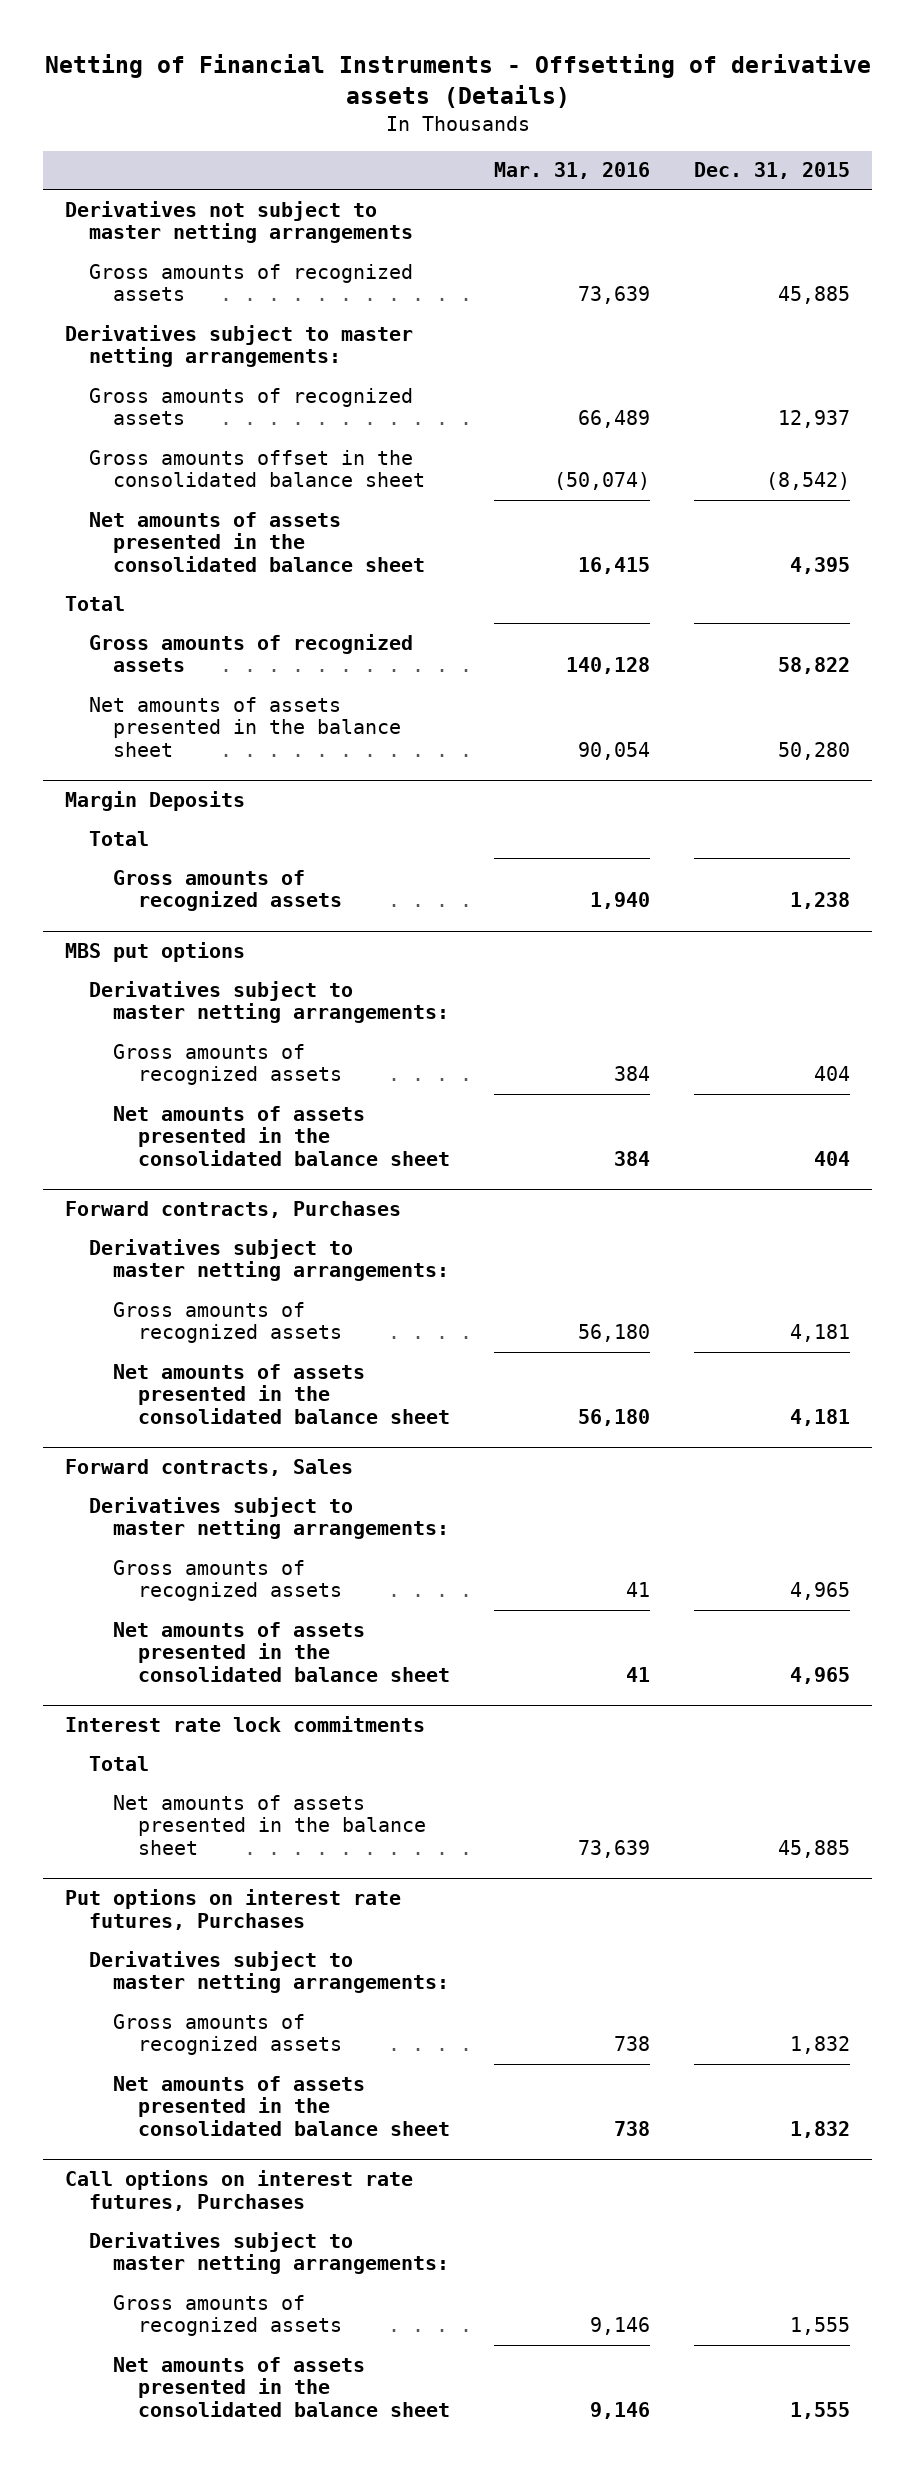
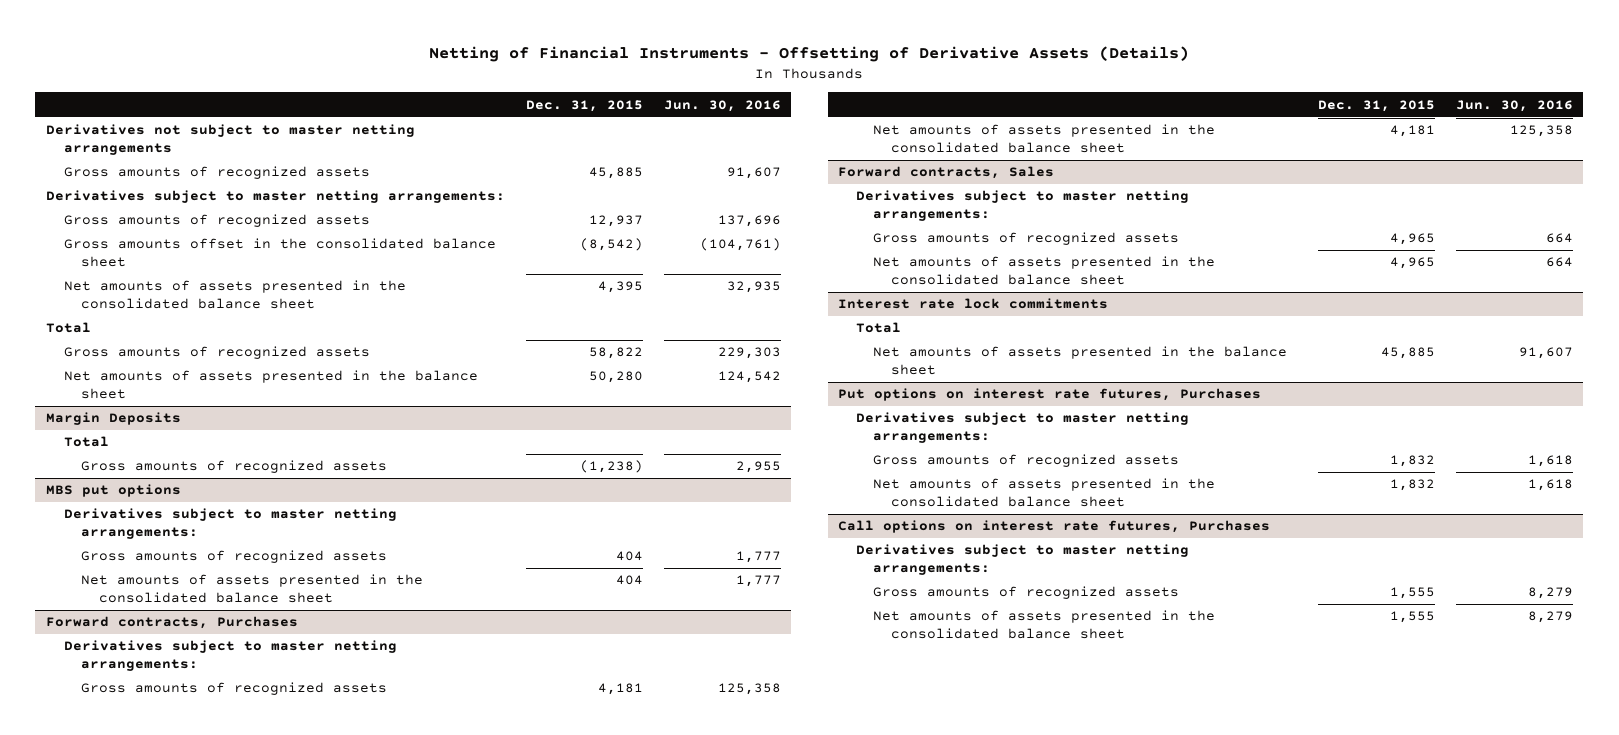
- Netting of Financial Instruments - Offsetting of derivative assets (Details)
+ Netting of Financial Instruments - Offsetting of Derivative Assets (Details)
- | Mar. 31, 2016 | Dec. 31, 2015
+ | Dec. 31, 2015 | Jun. 30, 2016
@ Margin Deposits
- Gross amounts of recognized assets | 1,940 | 1,238
+ Gross amounts of recognized assets | (1,238) | 2,955

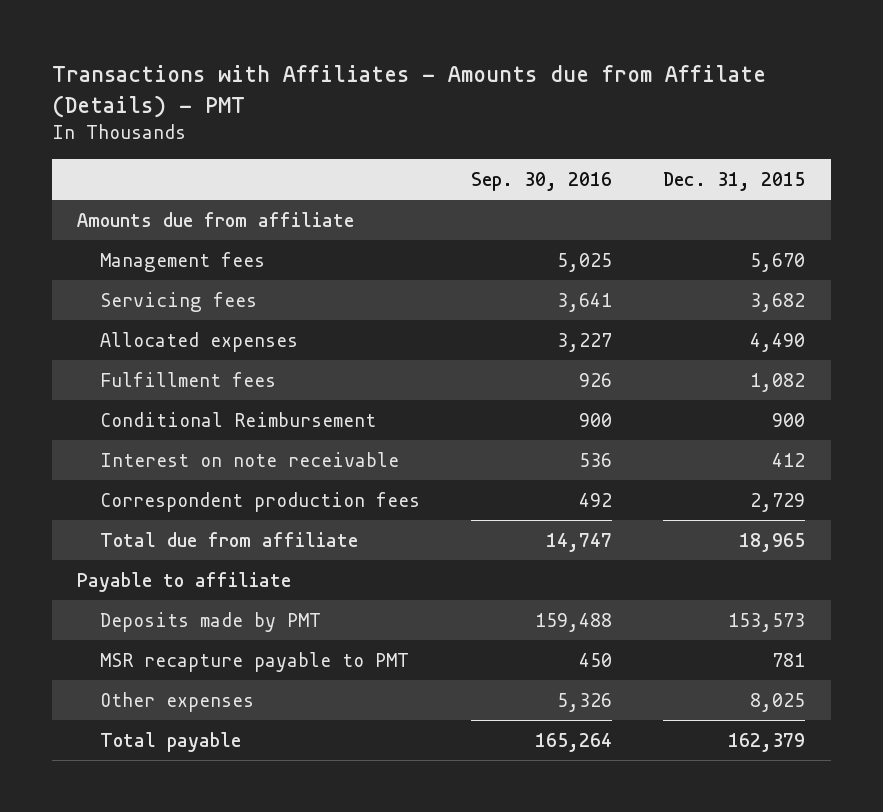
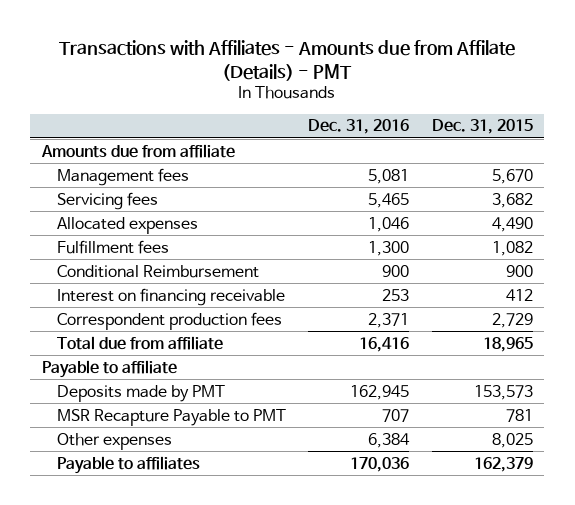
- | Sep. 30, 2016 | Dec. 31, 2015
+ | Dec. 31, 2016 | Dec. 31, 2015
- Interest on note receivable | 536 | 412
+ Interest on financing receivable | 253 | 412
- MSR recapture payable to PMT | 450 | 781
+ MSR Recapture Payable to PMT | 707 | 781
- Total payable | 165,264 | 162,379
+ Payable to affiliates | 170,036 | 162,379

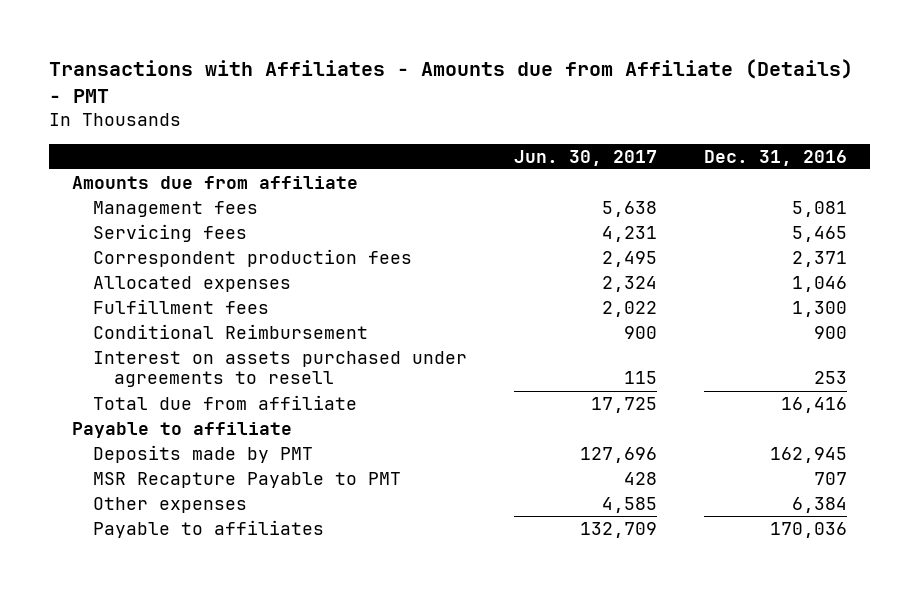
- Transactions with Affiliates - Amounts due from Affilate (Details) - PMT
+ Transactions with Affiliates - Amounts due from Affiliate (Details) - PMT
- | Dec. 31, 2016 | Dec. 31, 2015
+ | Jun. 30, 2017 | Dec. 31, 2016
moved up: Correspondent production fees | 2,495 | 2,371
- Interest on financing receivable | 253 | 412
+ Interest on assets purchased under agreements to resell | 115 | 253

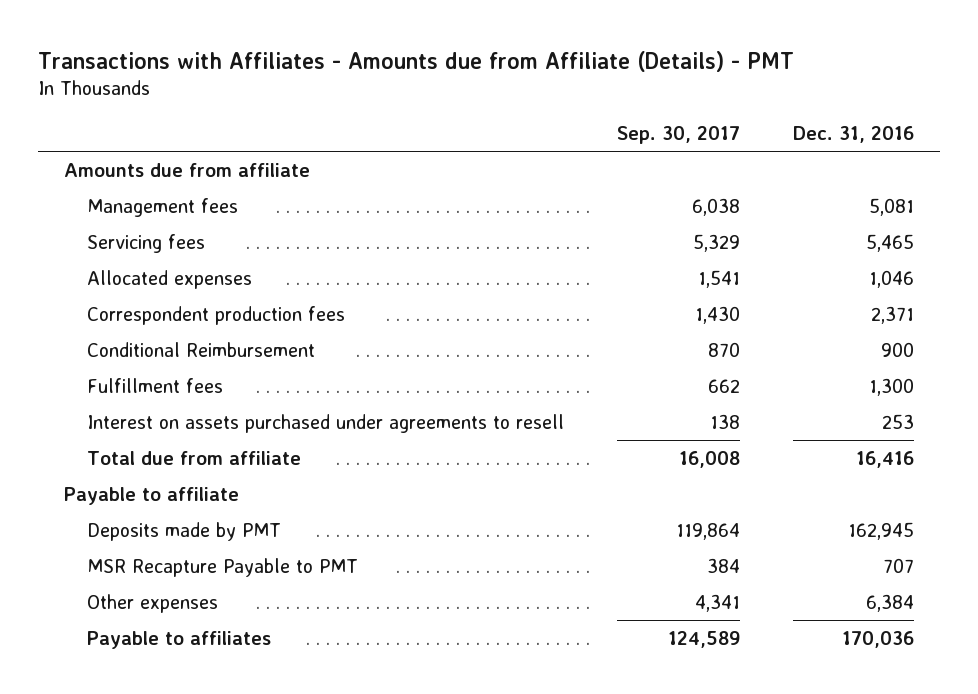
- | Jun. 30, 2017 | Dec. 31, 2016
+ | Sep. 30, 2017 | Dec. 31, 2016
moved down: Correspondent production fees | 1,430 | 2,371
moved down: Fulfillment fees | 662 | 1,300

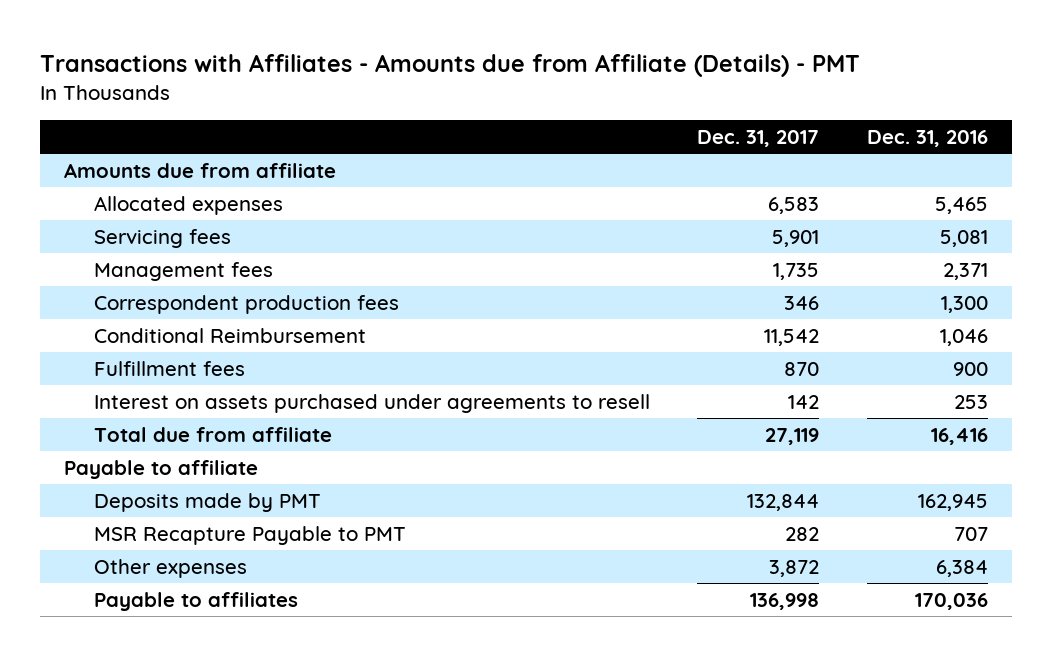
- | Sep. 30, 2017 | Dec. 31, 2016
+ | Dec. 31, 2017 | Dec. 31, 2016
- Management fees | 6,038 | 5,081
- Servicing fees | 5,329 | 5,465
- Allocated expenses | 1,541 | 1,046
- Correspondent production fees | 1,430 | 2,371
- Conditional Reimbursement | 870 | 900
- Fulfillment fees | 662 | 1,300
+ Allocated expenses | 6,583 | 5,465
+ Servicing fees | 5,901 | 5,081
+ Management fees | 1,735 | 2,371
+ Correspondent production fees | 346 | 1,300
+ Conditional Reimbursement | 11,542 | 1,046
+ Fulfillment fees | 870 | 900

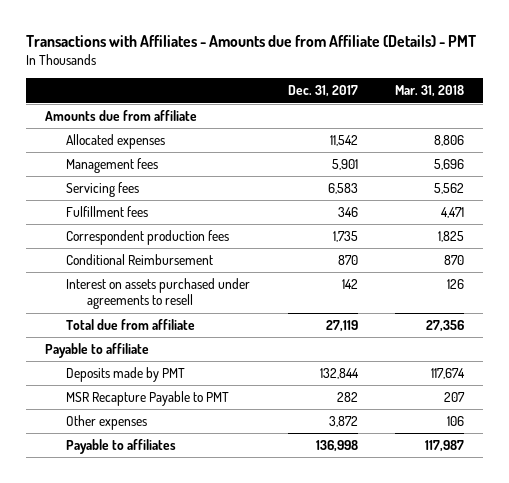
- | Dec. 31, 2017 | Dec. 31, 2016
+ | Dec. 31, 2017 | Mar. 31, 2018
- Allocated expenses | 6,583 | 5,465
- Servicing fees | 5,901 | 5,081
- Management fees | 1,735 | 2,371
- Correspondent production fees | 346 | 1,300
- Conditional Reimbursement | 11,542 | 1,046
- Fulfillment fees | 870 | 900
+ Allocated expenses | 11,542 | 8,806
+ Management fees | 5,901 | 5,696
+ Servicing fees | 6,583 | 5,562
+ Fulfillment fees | 346 | 4,471
+ Correspondent production fees | 1,735 | 1,825
+ Conditional Reimbursement | 870 | 870

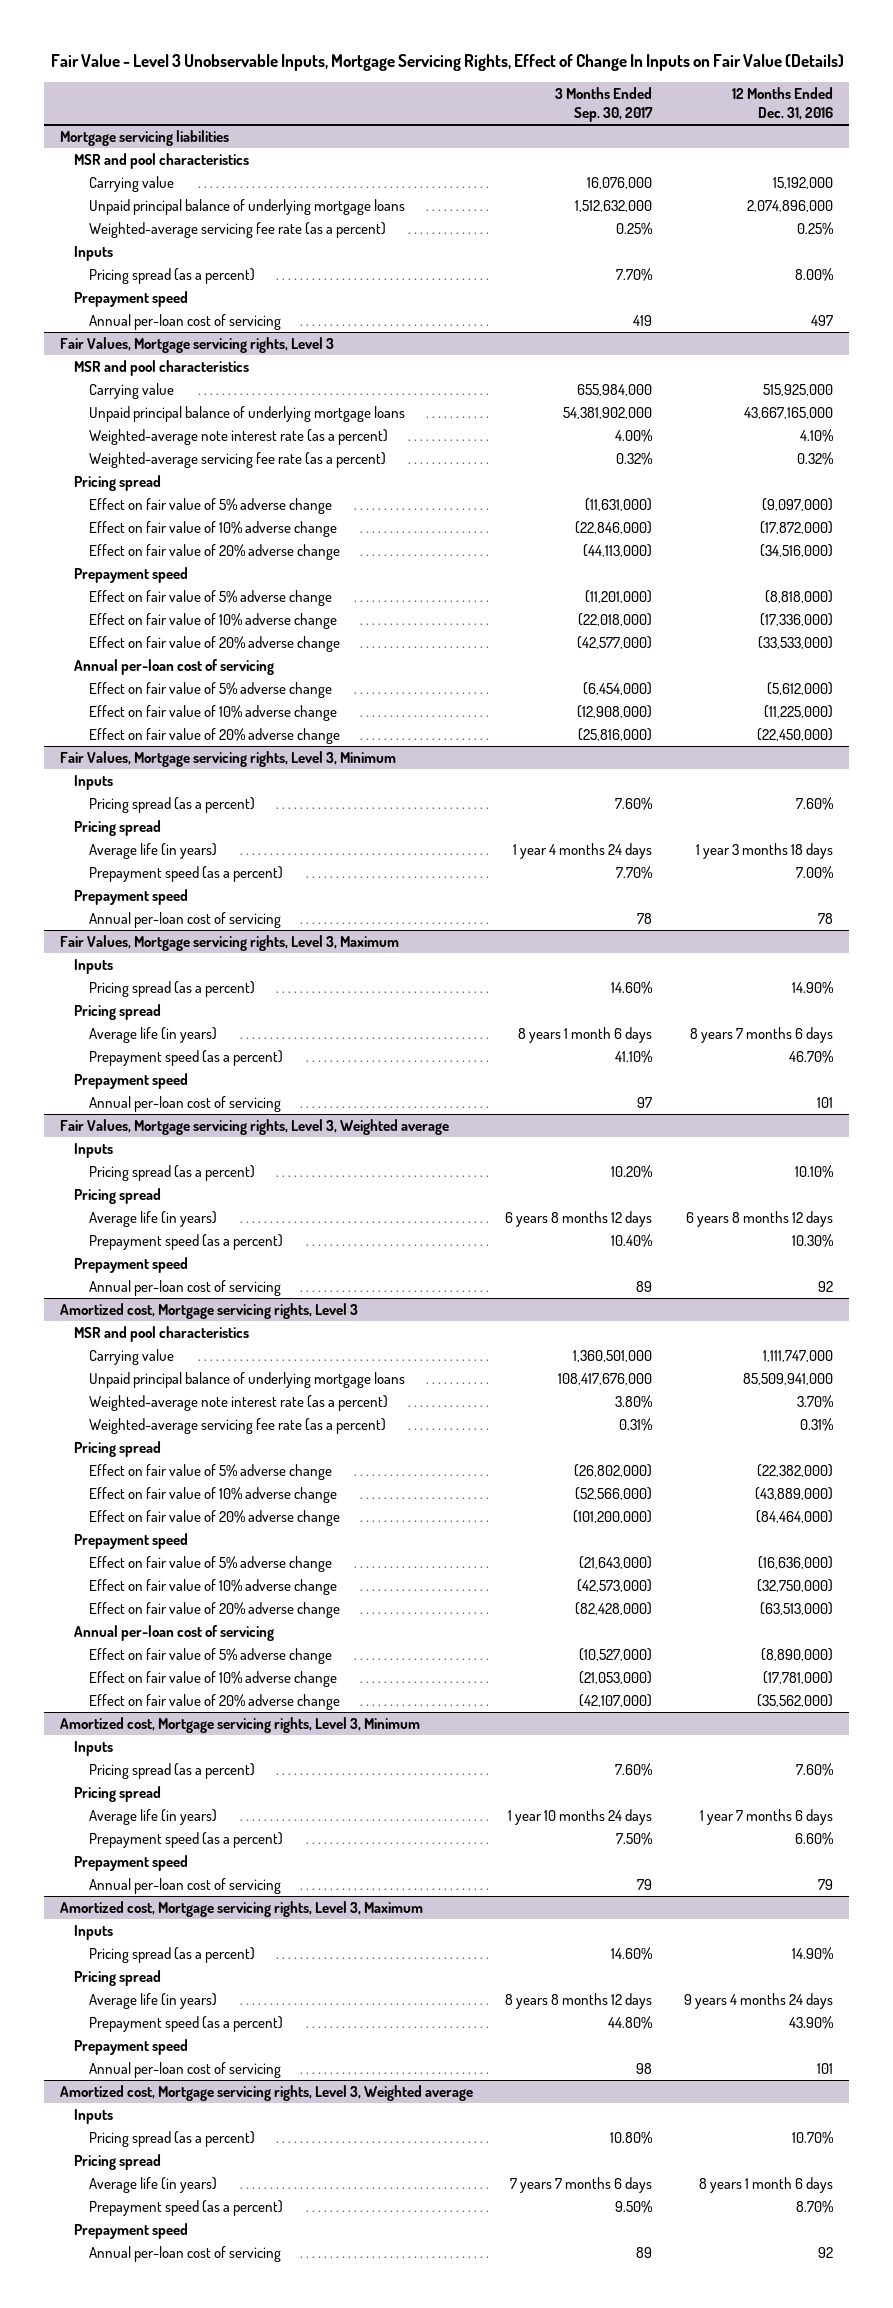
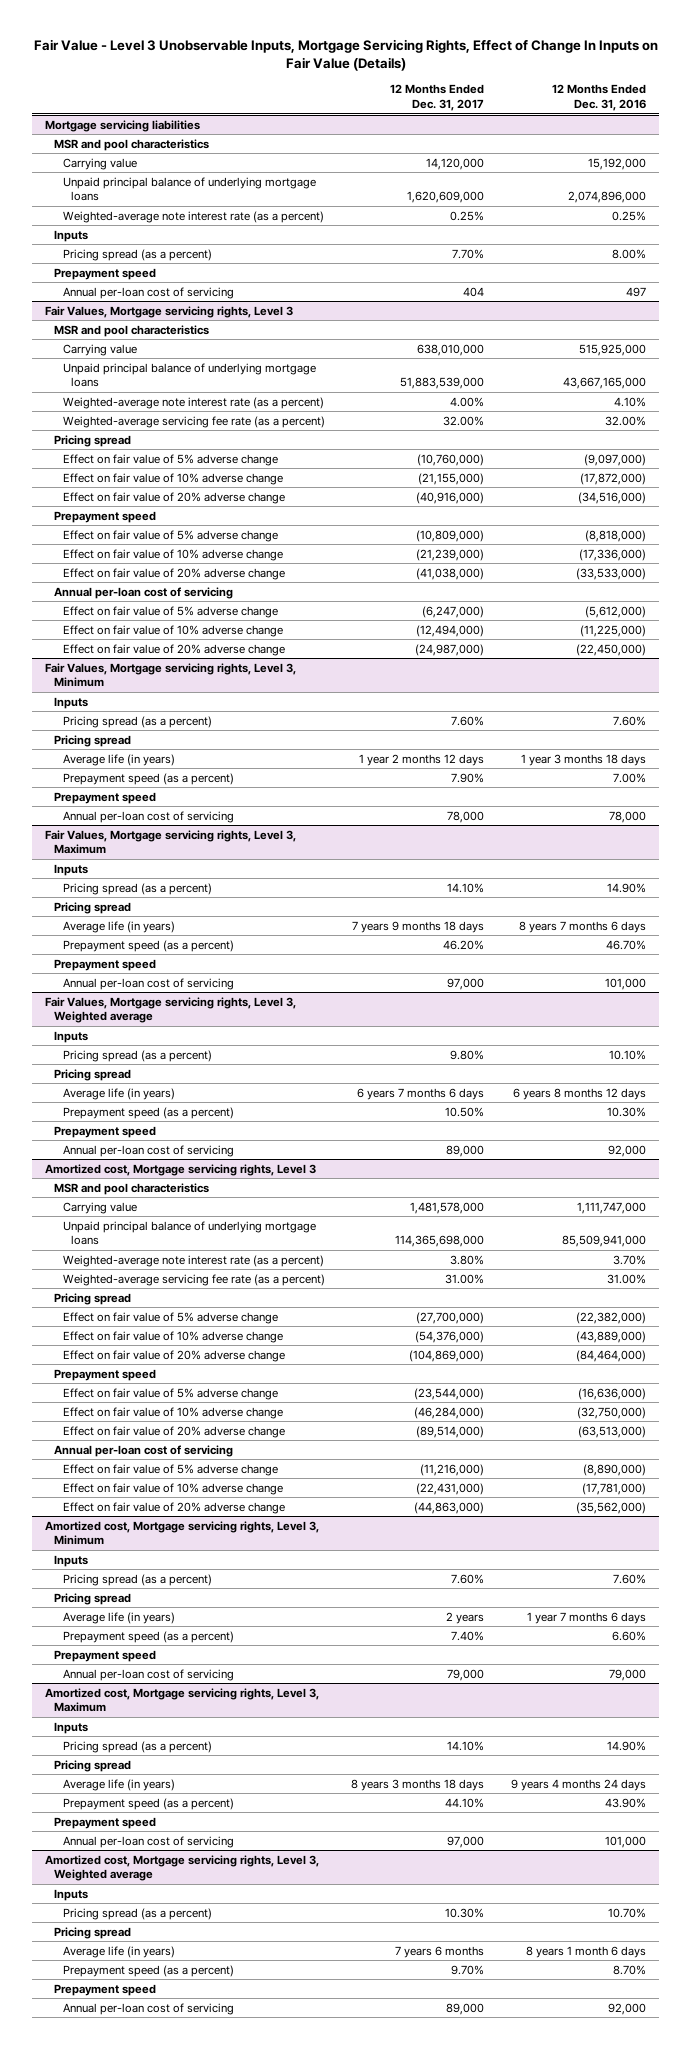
- | 3 Months Ended Sep. 30, 2017 | 12 Months Ended Dec. 31, 2016
+ | 12 Months Ended Dec. 31, 2017 | 12 Months Ended Dec. 31, 2016
@ Mortgage servicing liabilities
- Weighted-average servicing fee rate (as a percent) | 0.25% | 0.25%
+ Weighted-average note interest rate (as a percent) | 0.25% | 0.25%
@ Fair Values, Mortgage servicing rights, Level 3
- Weighted-average servicing fee rate (as a percent) | 0.32% | 0.32%
+ Weighted-average servicing fee rate (as a percent) | 32.00% | 32.00%
@ Fair Values, Mortgage servicing rights, Level 3, Minimum
- Annual per-loan cost of servicing | 78 | 78
+ Annual per-loan cost of servicing | 78,000 | 78,000
@ Fair Values, Mortgage servicing rights, Level 3, Maximum
- Annual per-loan cost of servicing | 97 | 101
+ Annual per-loan cost of servicing | 97,000 | 101,000
@ Fair Values, Mortgage servicing rights, Level 3, Weighted average
- Annual per-loan cost of servicing | 89 | 92
+ Annual per-loan cost of servicing | 89,000 | 92,000
@ Amortized cost, Mortgage servicing rights, Level 3
- Weighted-average servicing fee rate (as a percent) | 0.31% | 0.31%
+ Weighted-average servicing fee rate (as a percent) | 31.00% | 31.00%
@ Amortized cost, Mortgage servicing rights, Level 3, Minimum
- Annual per-loan cost of servicing | 79 | 79
+ Annual per-loan cost of servicing | 79,000 | 79,000
@ Amortized cost, Mortgage servicing rights, Level 3, Maximum
- Annual per-loan cost of servicing | 98 | 101
+ Annual per-loan cost of servicing | 97,000 | 101,000
@ Amortized cost, Mortgage servicing rights, Level 3, Weighted average
- Annual per-loan cost of servicing | 89 | 92
+ Annual per-loan cost of servicing | 89,000 | 92,000

